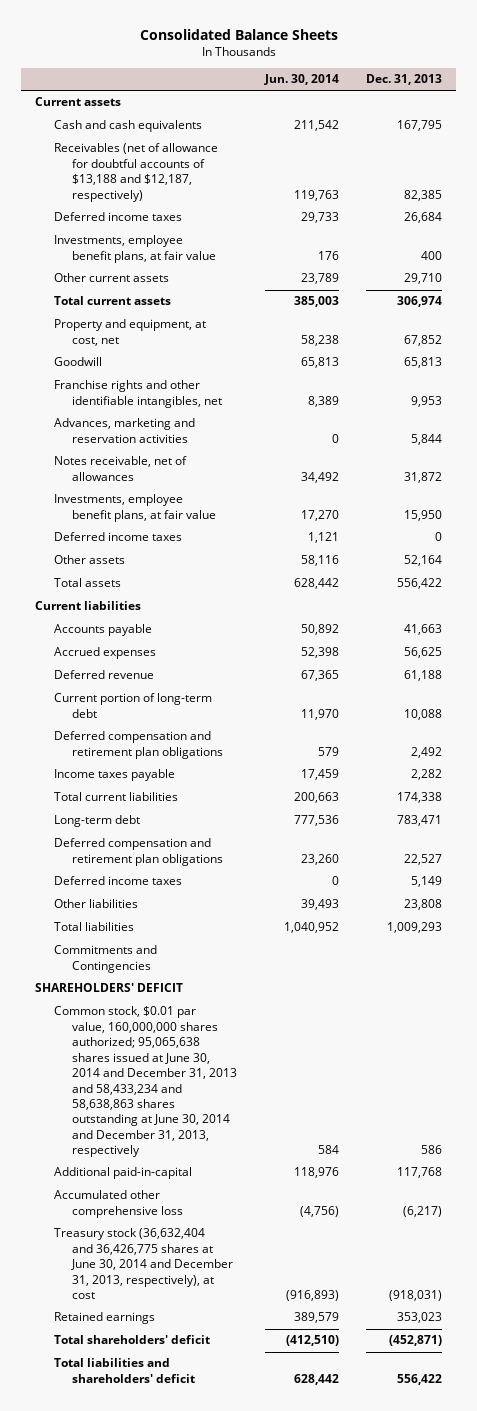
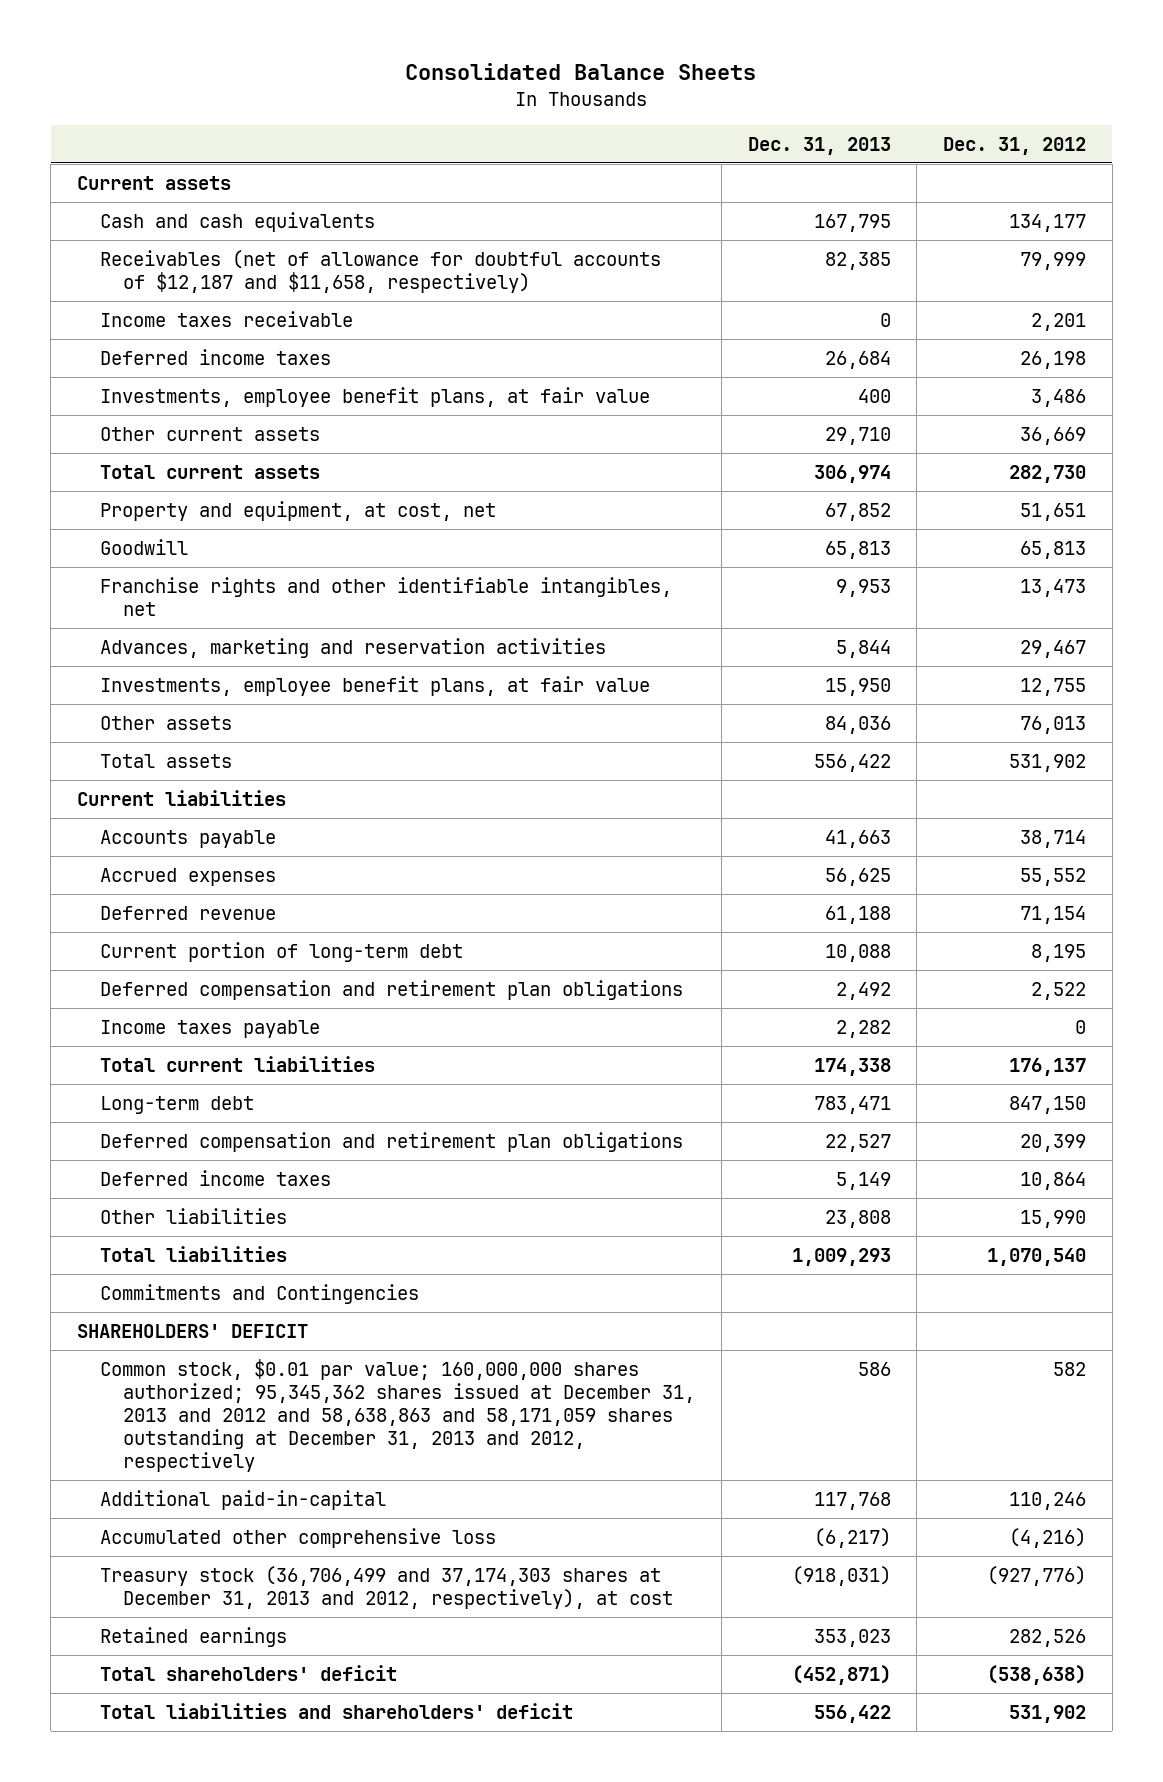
- | Jun. 30, 2014 | Dec. 31, 2013
+ | Dec. 31, 2013 | Dec. 31, 2012
- Receivables (net of allowance for doubtful accounts of $13,188 and $12,187, respectively) | 119,763 | 82,385
+ Receivables (net of allowance for doubtful accounts of $12,187 and $11,658, respectively) | 82,385 | 79,999
+ Income taxes receivable | 0 | 2,201
- Notes receivable, net of allowances | 34,492 | 31,872
- Deferred income taxes | 1,121 | 0
- Other assets | 58,116 | 52,164
+ Other assets | 84,036 | 76,013
- Common stock, $0.01 par value, 160,000,000 shares authorized; 95,065,638 shares issued at June 30, 2014 and December 31, 2013 and 58,433,234 and 58,638,863 shares outstanding at June 30, 2014 and December 31, 2013, respectively | 584 | 586
+ Common stock, $0.01 par value; 160,000,000 shares authorized; 95,345,362 shares issued at December 31, 2013 and 2012 and 58,638,863 and 58,171,059 shares outstanding at December 31, 2013 and 2012, respectively | 586 | 582
- Treasury stock (36,632,404 and 36,426,775 shares at June 30, 2014 and December 31, 2013, respectively), at cost | (916,893) | (918,031)
+ Treasury stock (36,706,499 and 37,174,303 shares at December 31, 2013 and 2012, respectively), at cost | (918,031) | (927,776)

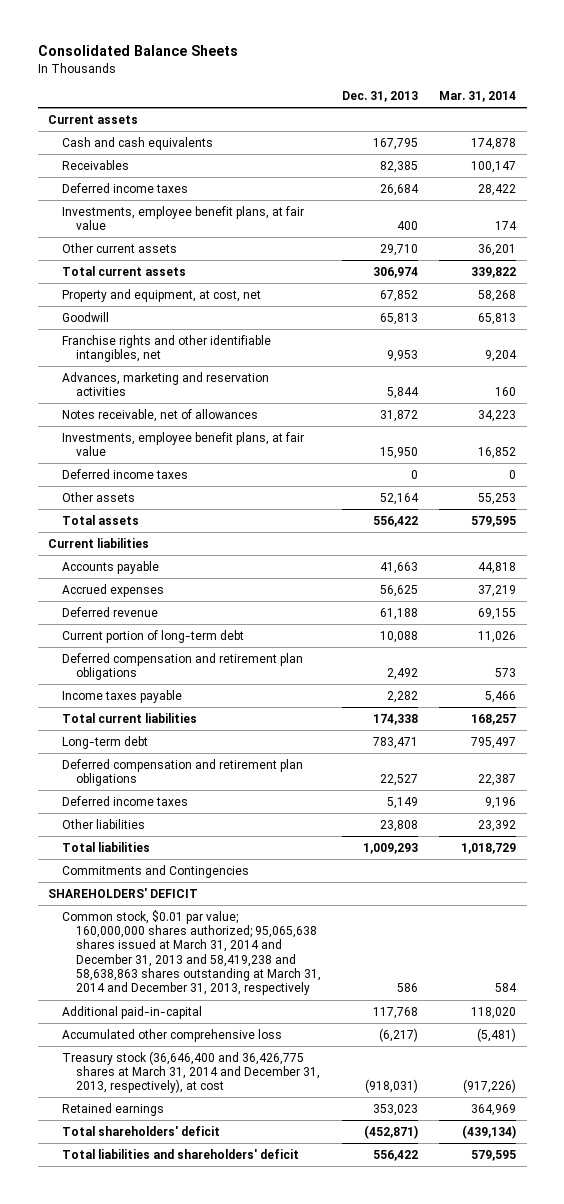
- | Dec. 31, 2013 | Dec. 31, 2012
+ | Dec. 31, 2013 | Mar. 31, 2014
- Receivables (net of allowance for doubtful accounts of $12,187 and $11,658, respectively) | 82,385 | 79,999
- Income taxes receivable | 0 | 2,201
+ Receivables | 82,385 | 100,147
+ Notes receivable, net of allowances | 31,872 | 34,223
- Other assets | 84,036 | 76,013
+ Deferred income taxes | 0 | 0
+ Other assets | 52,164 | 55,253
- Common stock, $0.01 par value; 160,000,000 shares authorized; 95,345,362 shares issued at December 31, 2013 and 2012 and 58,638,863 and 58,171,059 shares outstanding at December 31, 2013 and 2012, respectively | 586 | 582
+ Common stock, $0.01 par value; 160,000,000 shares authorized; 95,065,638 shares issued at March 31, 2014 and December 31, 2013 and 58,419,238 and 58,638,863 shares outstanding at March 31, 2014 and December 31, 2013, respectively | 586 | 584
- Treasury stock (36,706,499 and 37,174,303 shares at December 31, 2013 and 2012, respectively), at cost | (918,031) | (927,776)
+ Treasury stock (36,646,400 and 36,426,775 shares at March 31, 2014 and December 31, 2013, respectively), at cost | (918,031) | (917,226)

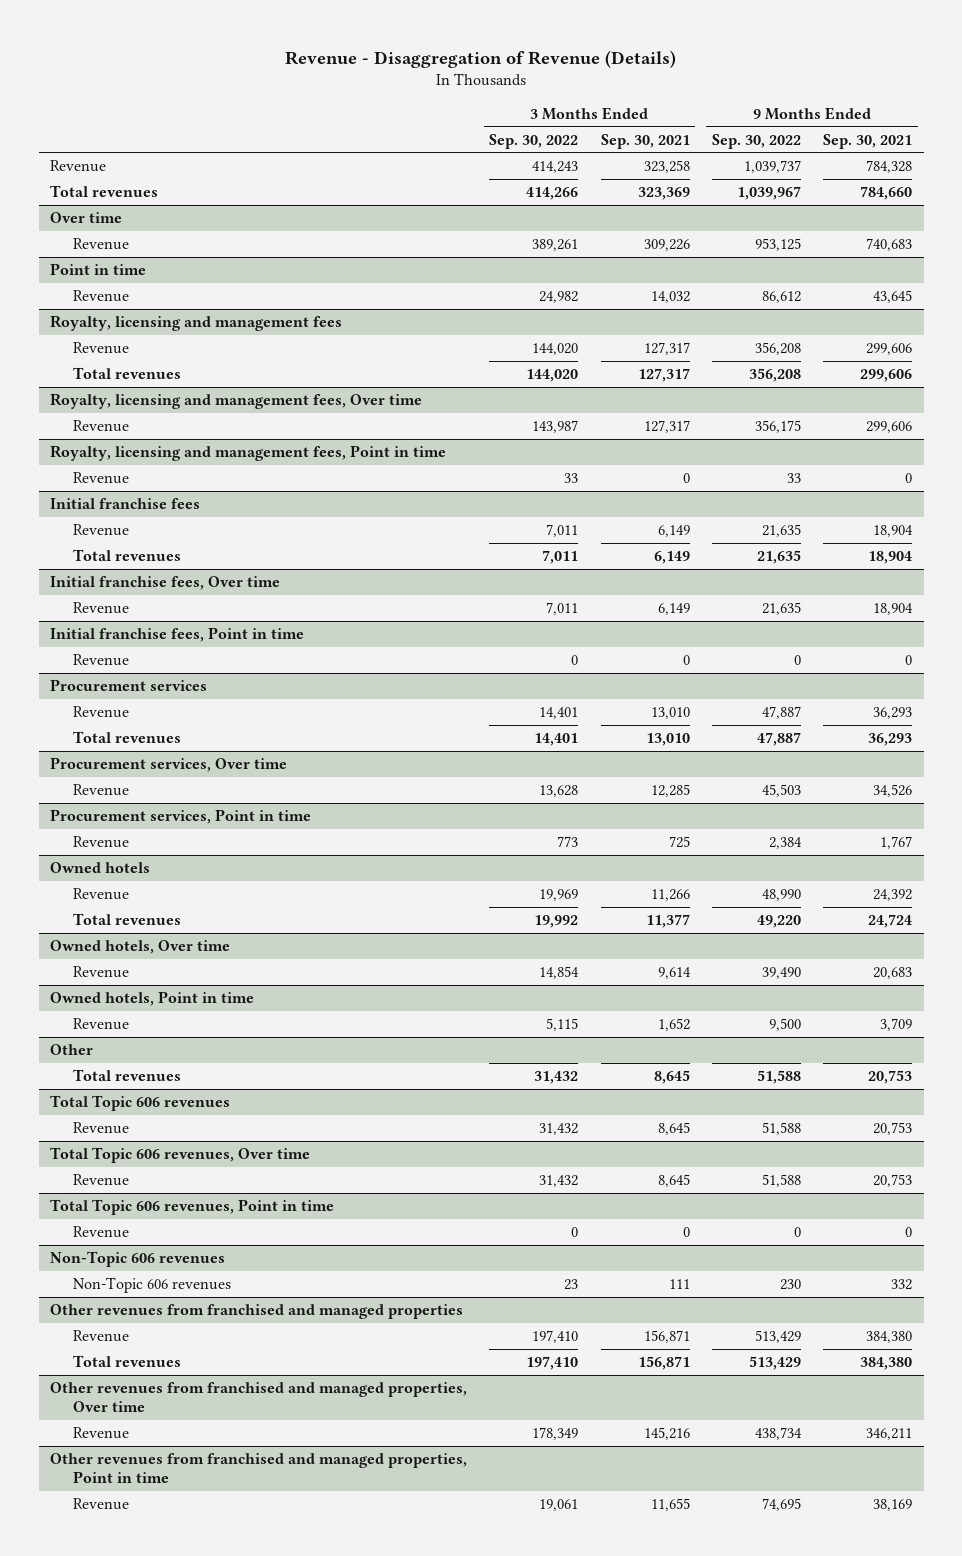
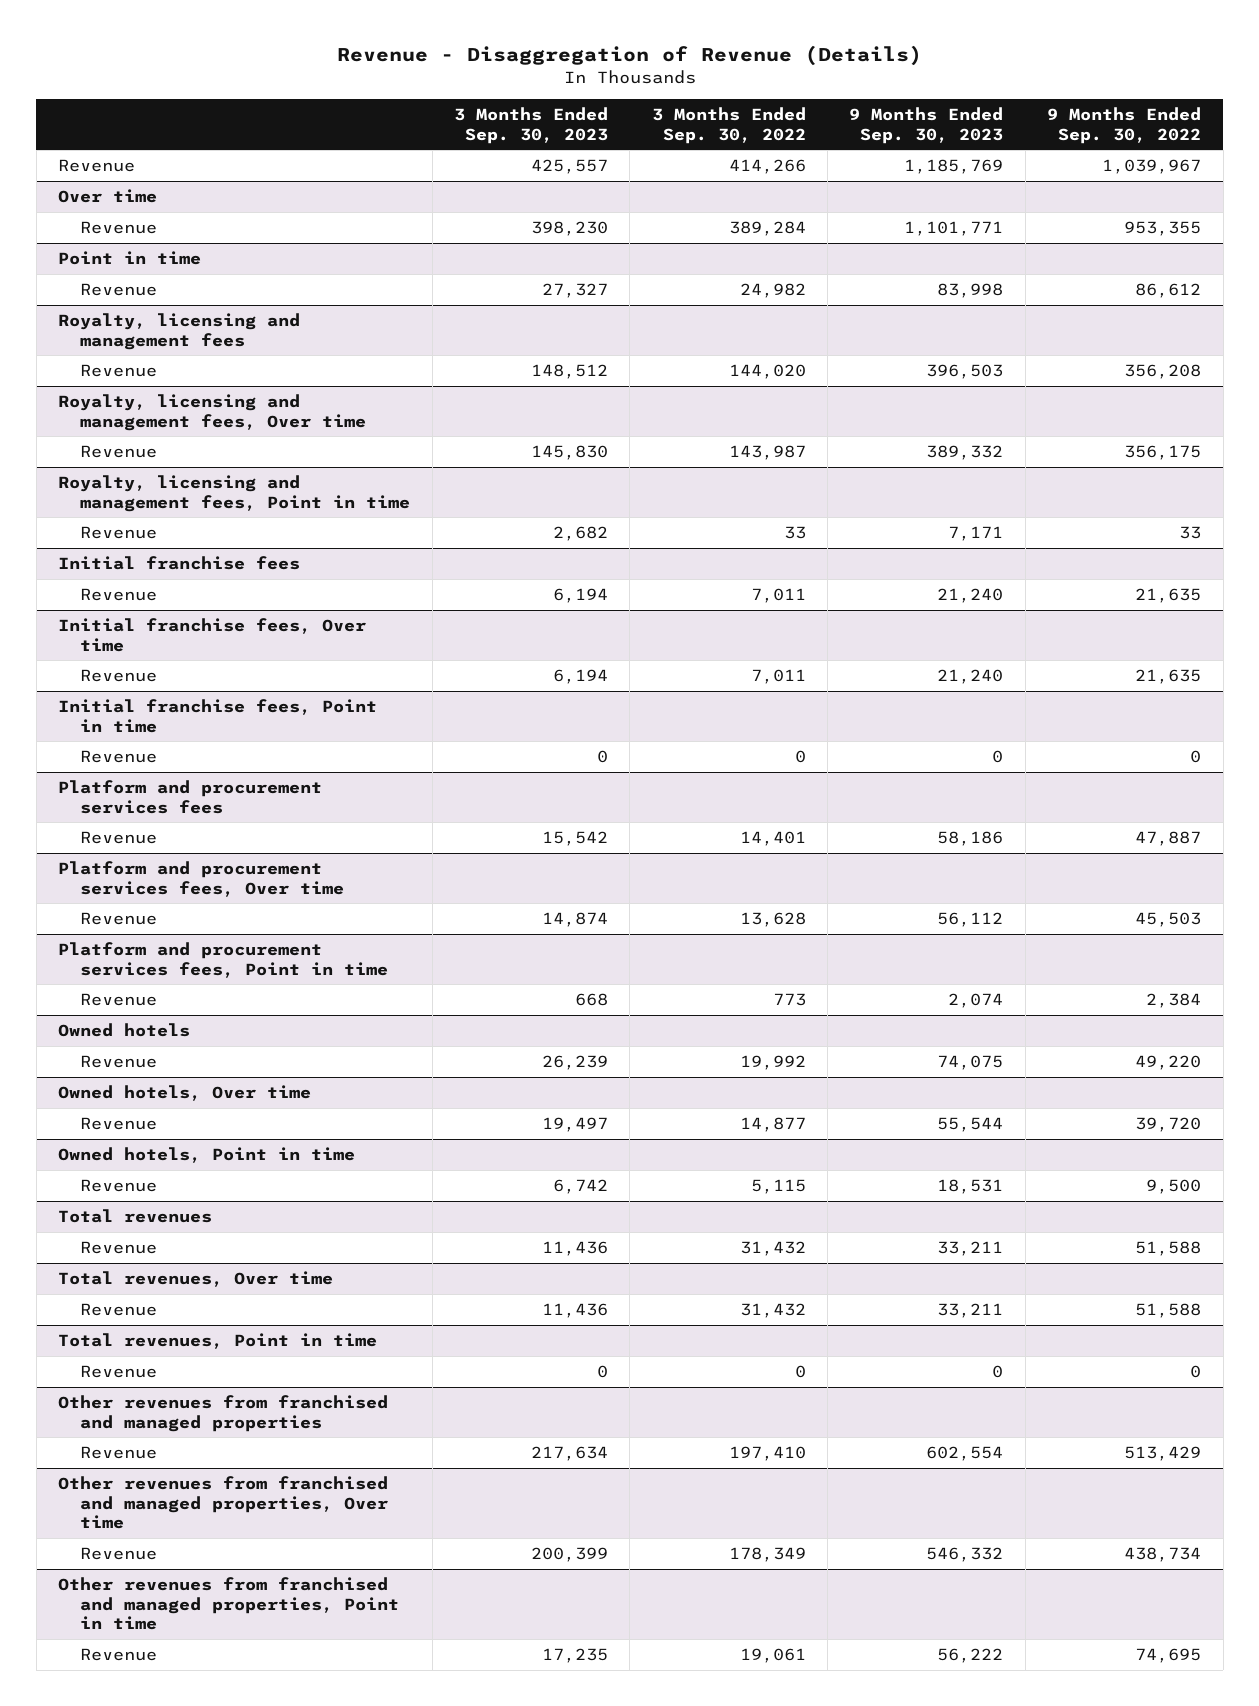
- | 3 Months Ended Sep. 30, 2022 | 3 Months Ended Sep. 30, 2021 | 9 Months Ended Sep. 30, 2022 | 9 Months Ended Sep. 30, 2021
+ | 3 Months Ended Sep. 30, 2023 | 3 Months Ended Sep. 30, 2022 | 9 Months Ended Sep. 30, 2023 | 9 Months Ended Sep. 30, 2022
- Revenue | 414,243 | 323,258 | 1,039,737 | 784,328
- Total revenues | 414,266 | 323,369 | 1,039,967 | 784,660
+ Revenue | 425,557 | 414,266 | 1,185,769 | 1,039,967
@ Over time
- Revenue | 389,261 | 309,226 | 953,125 | 740,683
+ Revenue | 398,230 | 389,284 | 1,101,771 | 953,355
@ Royalty, licensing and management fees
- Total revenues | 144,020 | 127,317 | 356,208 | 299,606
@ Initial franchise fees
- Total revenues | 7,011 | 6,149 | 21,635 | 18,904
- Procurement services
+ Platform and procurement services fees
- Total revenues | 14,401 | 13,010 | 47,887 | 36,293
- Procurement services, Over time
+ Platform and procurement services fees, Over time
- Procurement services, Point in time
+ Platform and procurement services fees, Point in time
@ Owned hotels
- Revenue | 19,969 | 11,266 | 48,990 | 24,392
- Total revenues | 19,992 | 11,377 | 49,220 | 24,724
+ Revenue | 26,239 | 19,992 | 74,075 | 49,220
@ Owned hotels, Over time
- Revenue | 14,854 | 9,614 | 39,490 | 20,683
+ Revenue | 19,497 | 14,877 | 55,544 | 39,720
- Other
- Total revenues | 31,432 | 8,645 | 51,588 | 20,753
- Total Topic 606 revenues
+ Total revenues
- Total Topic 606 revenues, Over time
+ Total revenues, Over time
- Total Topic 606 revenues, Point in time
+ Total revenues, Point in time
- Non-Topic 606 revenues
- Non-Topic 606 revenues | 23 | 111 | 230 | 332
@ Other revenues from franchised and managed properties
- Total revenues | 197,410 | 156,871 | 513,429 | 384,380

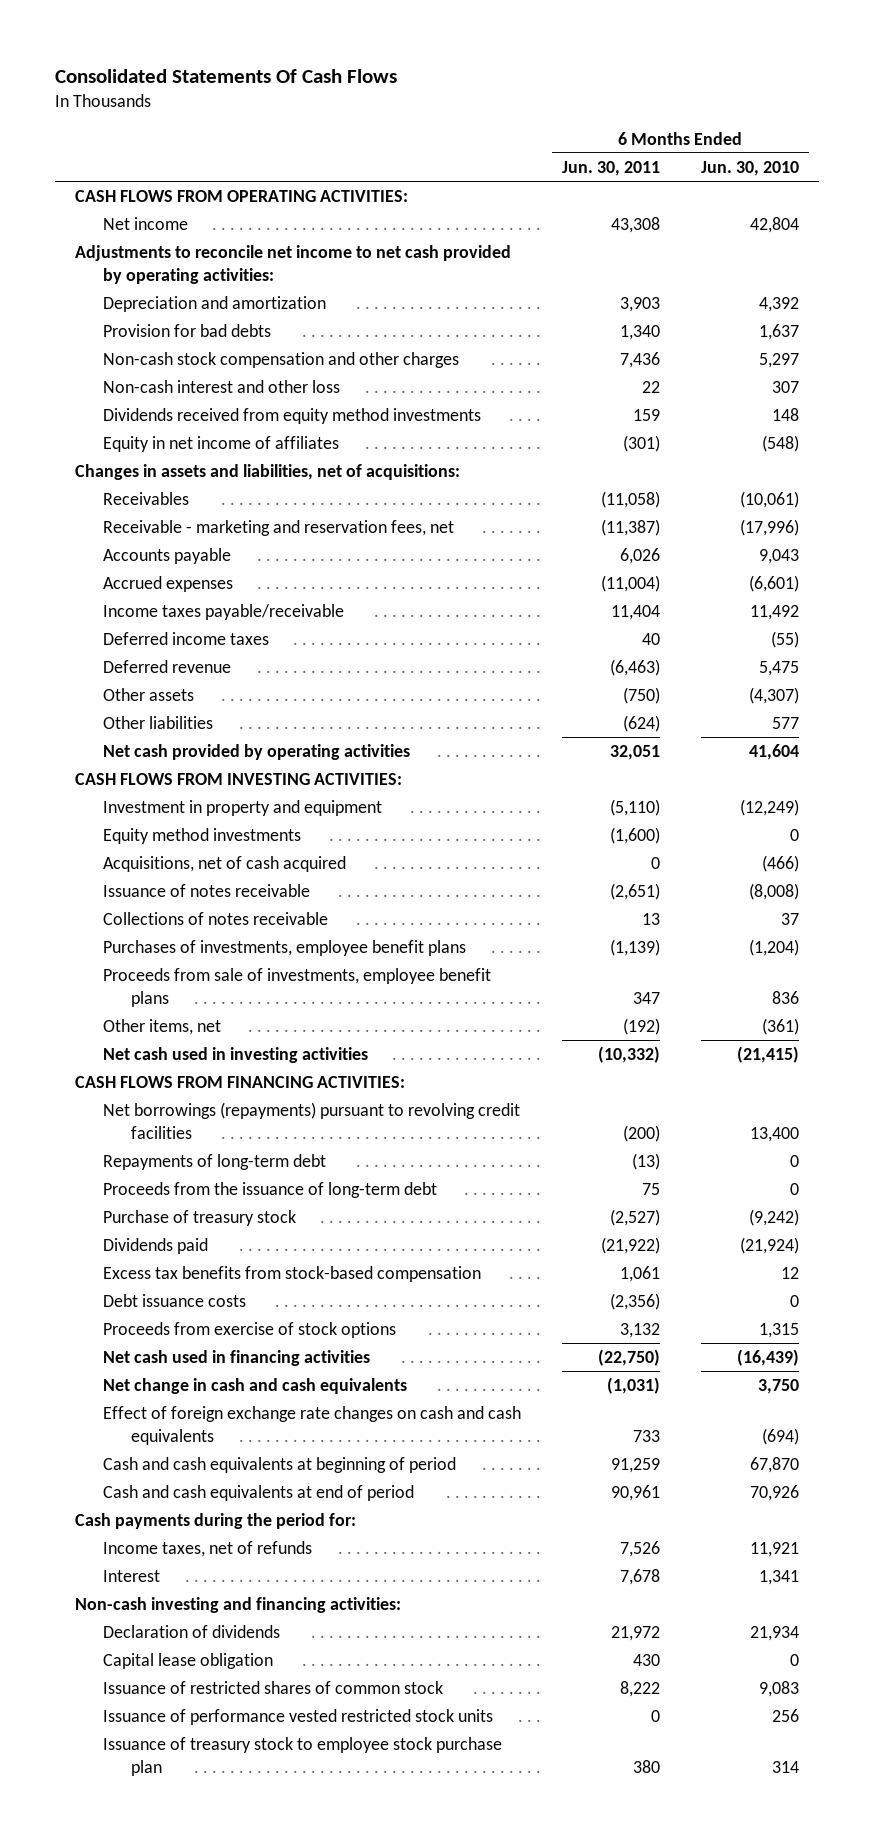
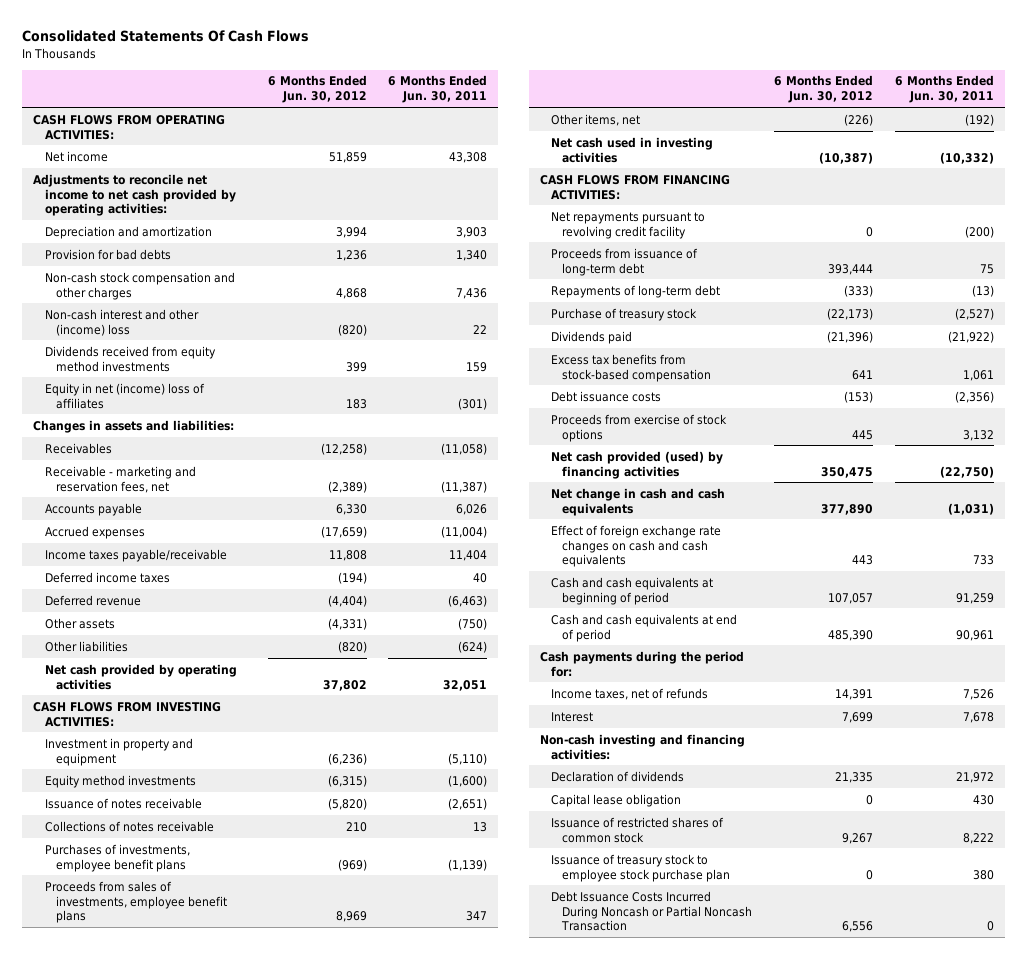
- | 6 Months Ended Jun. 30, 2011 | 6 Months Ended Jun. 30, 2010
+ | 6 Months Ended Jun. 30, 2012 | 6 Months Ended Jun. 30, 2011
- Non-cash interest and other loss | 22 | 307
+ Non-cash interest and other (income) loss | (820) | 22
- Equity in net income of affiliates | (301) | (548)
- Changes in assets and liabilities, net of acquisitions:
+ Equity in net (income) loss of affiliates | 183 | (301)
+ Changes in assets and liabilities:
- Acquisitions, net of cash acquired | 0 | (466)
- Proceeds from sale of investments, employee benefit plans | 347 | 836
+ Proceeds from sales of investments, employee benefit plans | 8,969 | 347
- Net borrowings (repayments) pursuant to revolving credit facilities | (200) | 13,400
+ Net repayments pursuant to revolving credit facility | 0 | (200)
+ Proceeds from issuance of long-term debt | 393,444 | 75
- Proceeds from the issuance of long-term debt | 75 | 0
- Net cash used in financing activities | (22,750) | (16,439)
+ Net cash provided (used) by financing activities | 350,475 | (22,750)
- Issuance of performance vested restricted stock units | 0 | 256
+ Debt Issuance Costs Incurred During Noncash or Partial Noncash Transaction | 6,556 | 0

